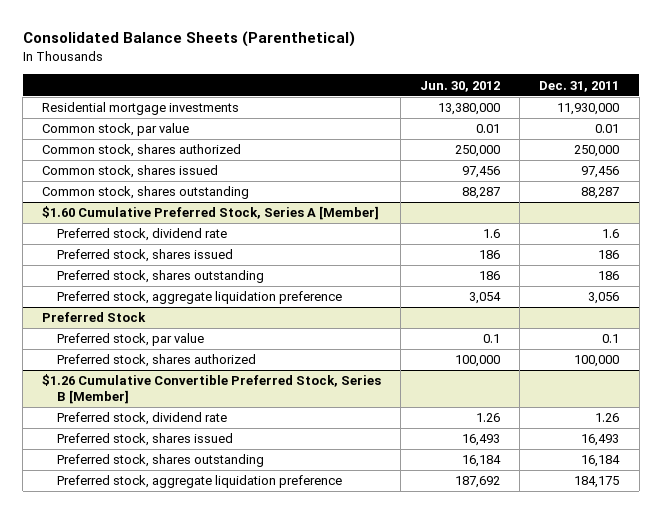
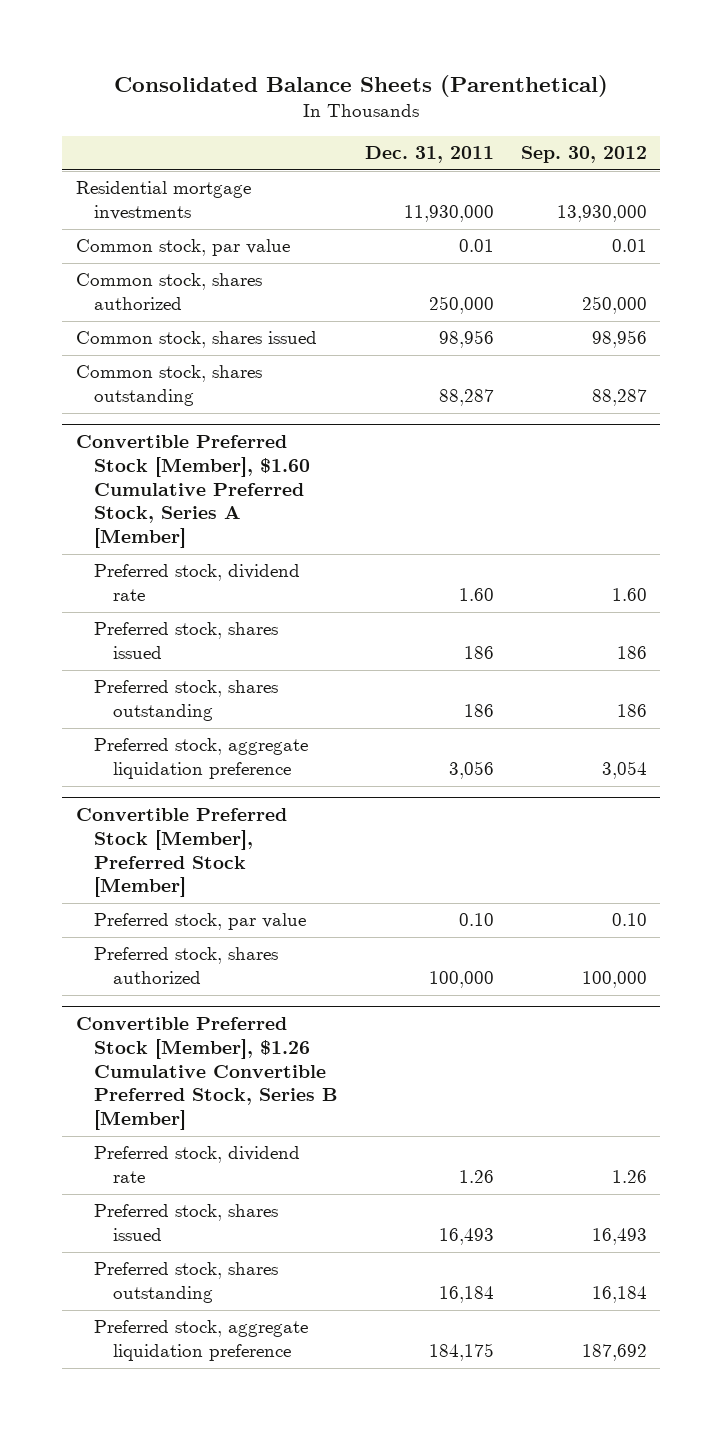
- | Jun. 30, 2012 | Dec. 31, 2011
+ | Dec. 31, 2011 | Sep. 30, 2012
- Common stock, shares issued | 97,456 | 97,456
+ Common stock, shares issued | 98,956 | 98,956
- $1.60 Cumulative Preferred Stock, Series A [Member]
- Preferred stock, dividend rate | 1.6 | 1.6
+ Convertible Preferred Stock [Member], $1.60 Cumulative Preferred Stock, Series A [Member]
+ Preferred stock, dividend rate | 1.60 | 1.60
- Preferred Stock
- Preferred stock, par value | 0.1 | 0.1
+ Convertible Preferred Stock [Member], Preferred Stock [Member]
+ Preferred stock, par value | 0.10 | 0.10
- $1.26 Cumulative Convertible Preferred Stock, Series B [Member]
+ Convertible Preferred Stock [Member], $1.26 Cumulative Convertible Preferred Stock, Series B [Member]

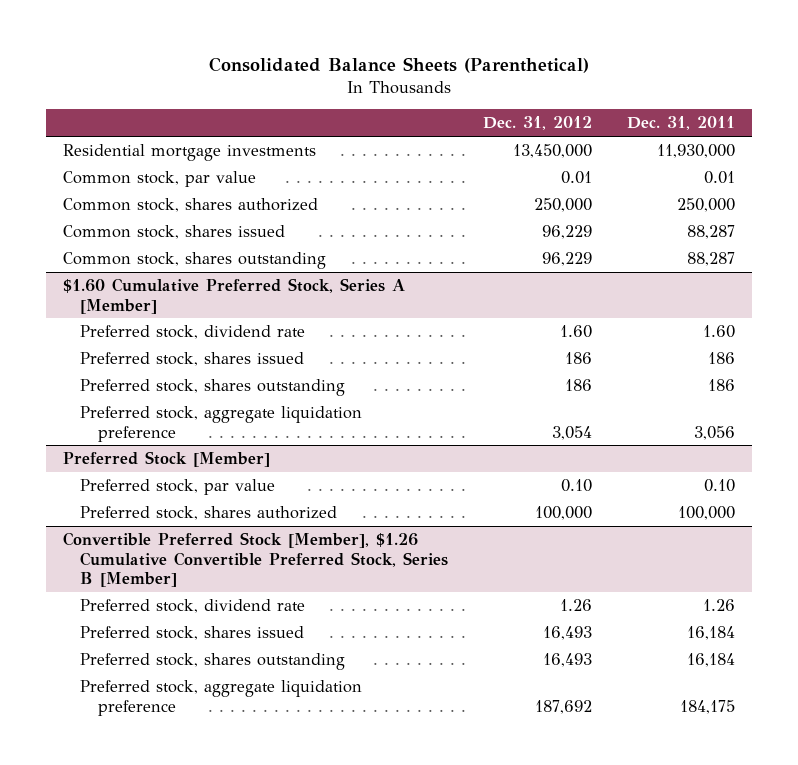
- | Dec. 31, 2011 | Sep. 30, 2012
+ | Dec. 31, 2012 | Dec. 31, 2011
- Common stock, shares issued | 98,956 | 98,956
+ Common stock, shares issued | 96,229 | 88,287
- Convertible Preferred Stock [Member], $1.60 Cumulative Preferred Stock, Series A [Member]
+ $1.60 Cumulative Preferred Stock, Series A [Member]
- Convertible Preferred Stock [Member], Preferred Stock [Member]
+ Preferred Stock [Member]
@ Convertible Preferred Stock [Member], $1.26 Cumulative Convertible Preferred Stock, Series B [Member]
- Preferred stock, shares issued | 16,493 | 16,493
+ Preferred stock, shares issued | 16,493 | 16,184

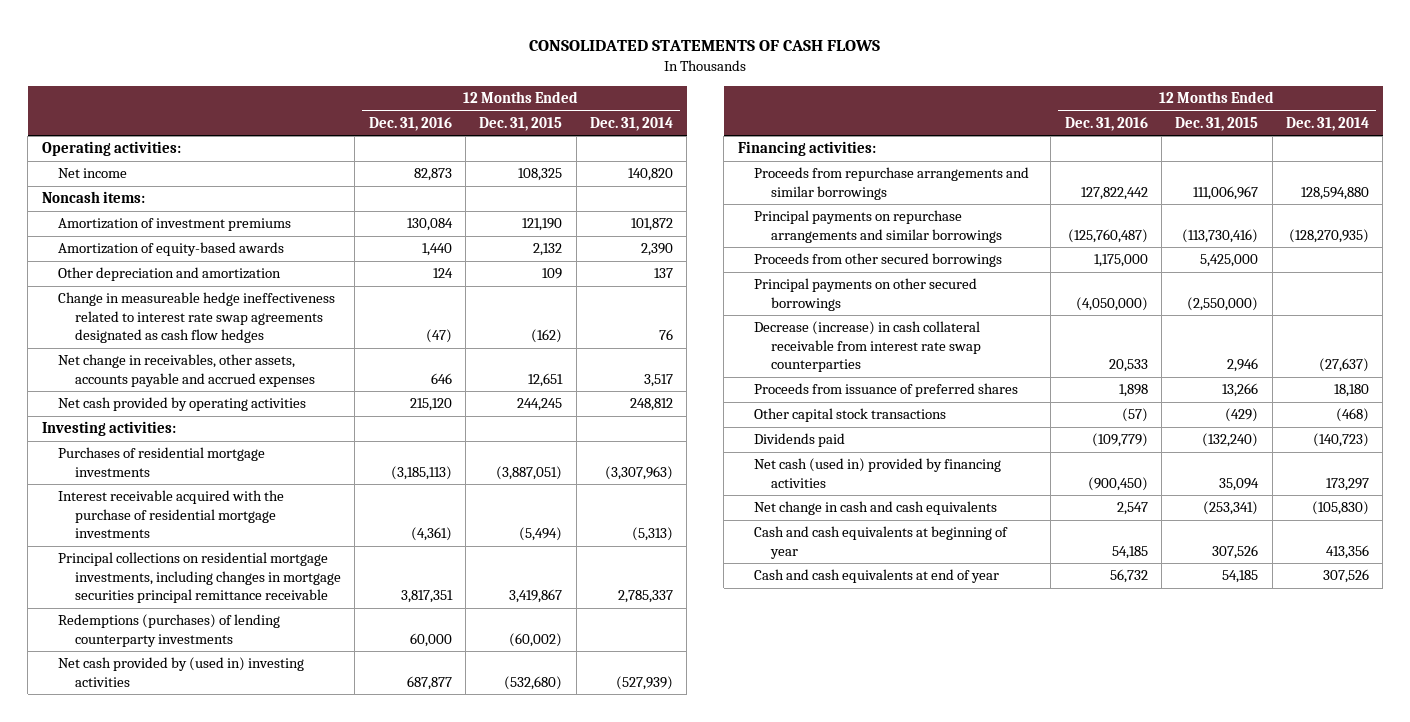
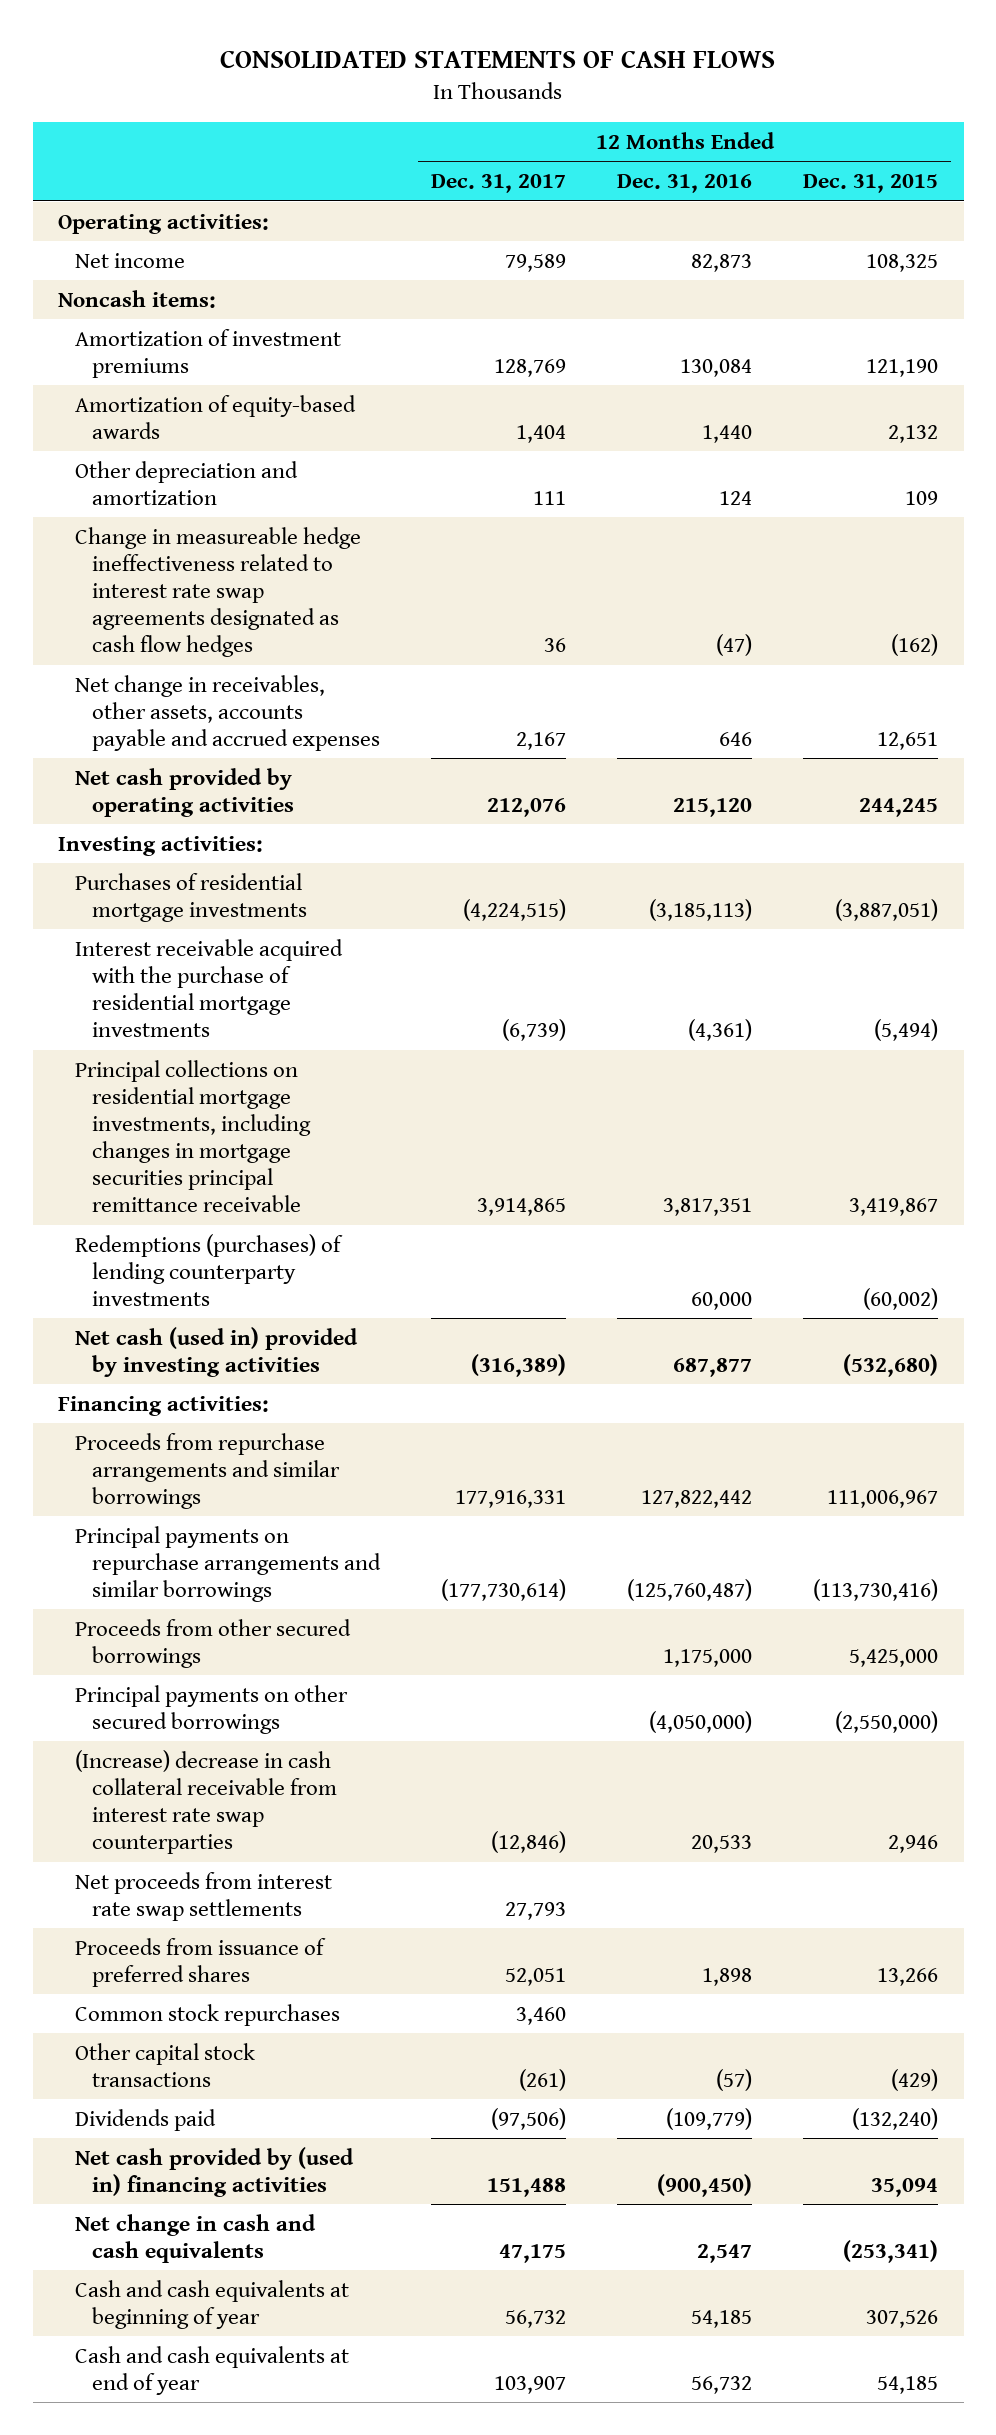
- | 12 Months Ended Dec. 31, 2016 | 12 Months Ended Dec. 31, 2015 | 12 Months Ended Dec. 31, 2014
+ | 12 Months Ended Dec. 31, 2017 | 12 Months Ended Dec. 31, 2016 | 12 Months Ended Dec. 31, 2015
- Net cash provided by (used in) investing activities | 687,877 | (532,680) | (527,939)
+ Net cash (used in) provided by investing activities | (316,389) | 687,877 | (532,680)
- Decrease (increase) in cash collateral receivable from interest rate swap counterparties | 20,533 | 2,946 | (27,637)
+ (Increase) decrease in cash collateral receivable from interest rate swap counterparties | (12,846) | 20,533 | 2,946
+ Net proceeds from interest rate swap settlements | 27,793 | |
+ Common stock repurchases | 3,460 | |
- Net cash (used in) provided by financing activities | (900,450) | 35,094 | 173,297
+ Net cash provided by (used in) financing activities | 151,488 | (900,450) | 35,094

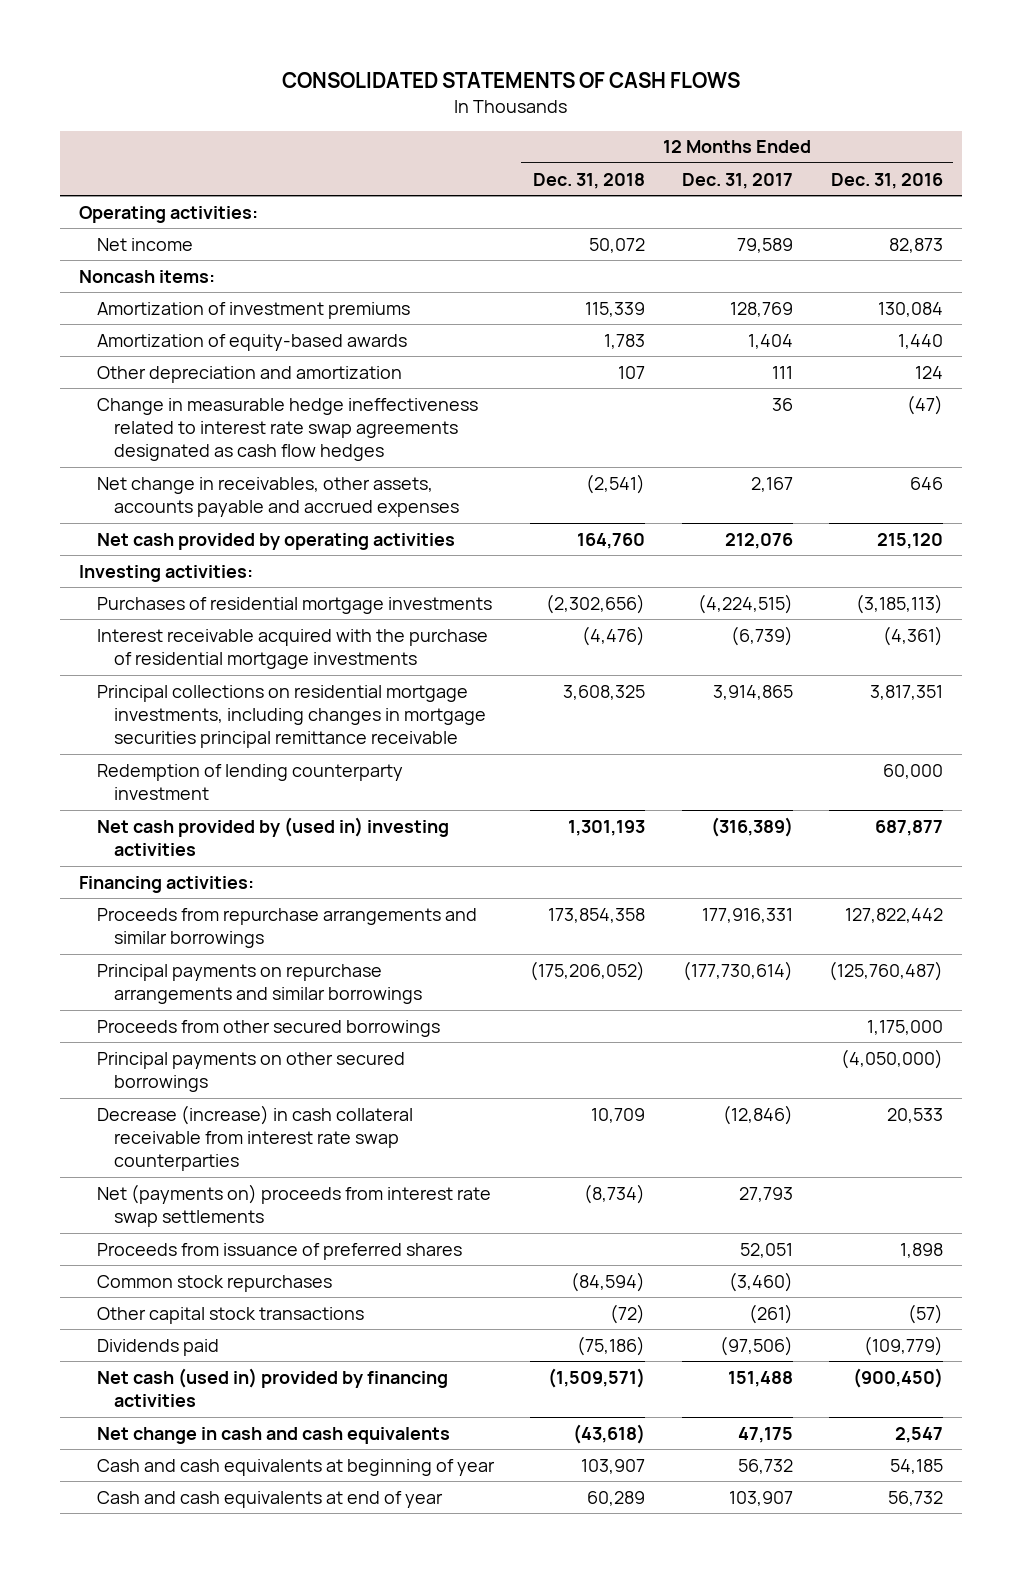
- | 12 Months Ended Dec. 31, 2017 | 12 Months Ended Dec. 31, 2016 | 12 Months Ended Dec. 31, 2015
+ | 12 Months Ended Dec. 31, 2018 | 12 Months Ended Dec. 31, 2017 | 12 Months Ended Dec. 31, 2016
- Change in measureable hedge ineffectiveness related to interest rate swap agreements designated as cash flow hedges | 36 | (47) | (162)
+ Change in measurable hedge ineffectiveness related to interest rate swap agreements designated as cash flow hedges | | 36 | (47)
- Redemptions (purchases) of lending counterparty investments | | 60,000 | (60,002)
- Net cash (used in) provided by investing activities | (316,389) | 687,877 | (532,680)
+ Redemption of lending counterparty investment | | | 60,000
+ Net cash provided by (used in) investing activities | 1,301,193 | (316,389) | 687,877
- (Increase) decrease in cash collateral receivable from interest rate swap counterparties | (12,846) | 20,533 | 2,946
- Net proceeds from interest rate swap settlements | 27,793 | |
+ Decrease (increase) in cash collateral receivable from interest rate swap counterparties | 10,709 | (12,846) | 20,533
+ Net (payments on) proceeds from interest rate swap settlements | (8,734) | 27,793 |
- Common stock repurchases | 3,460 | |
+ Common stock repurchases | (84,594) | (3,460) |
- Net cash provided by (used in) financing activities | 151,488 | (900,450) | 35,094
+ Net cash (used in) provided by financing activities | (1,509,571) | 151,488 | (900,450)

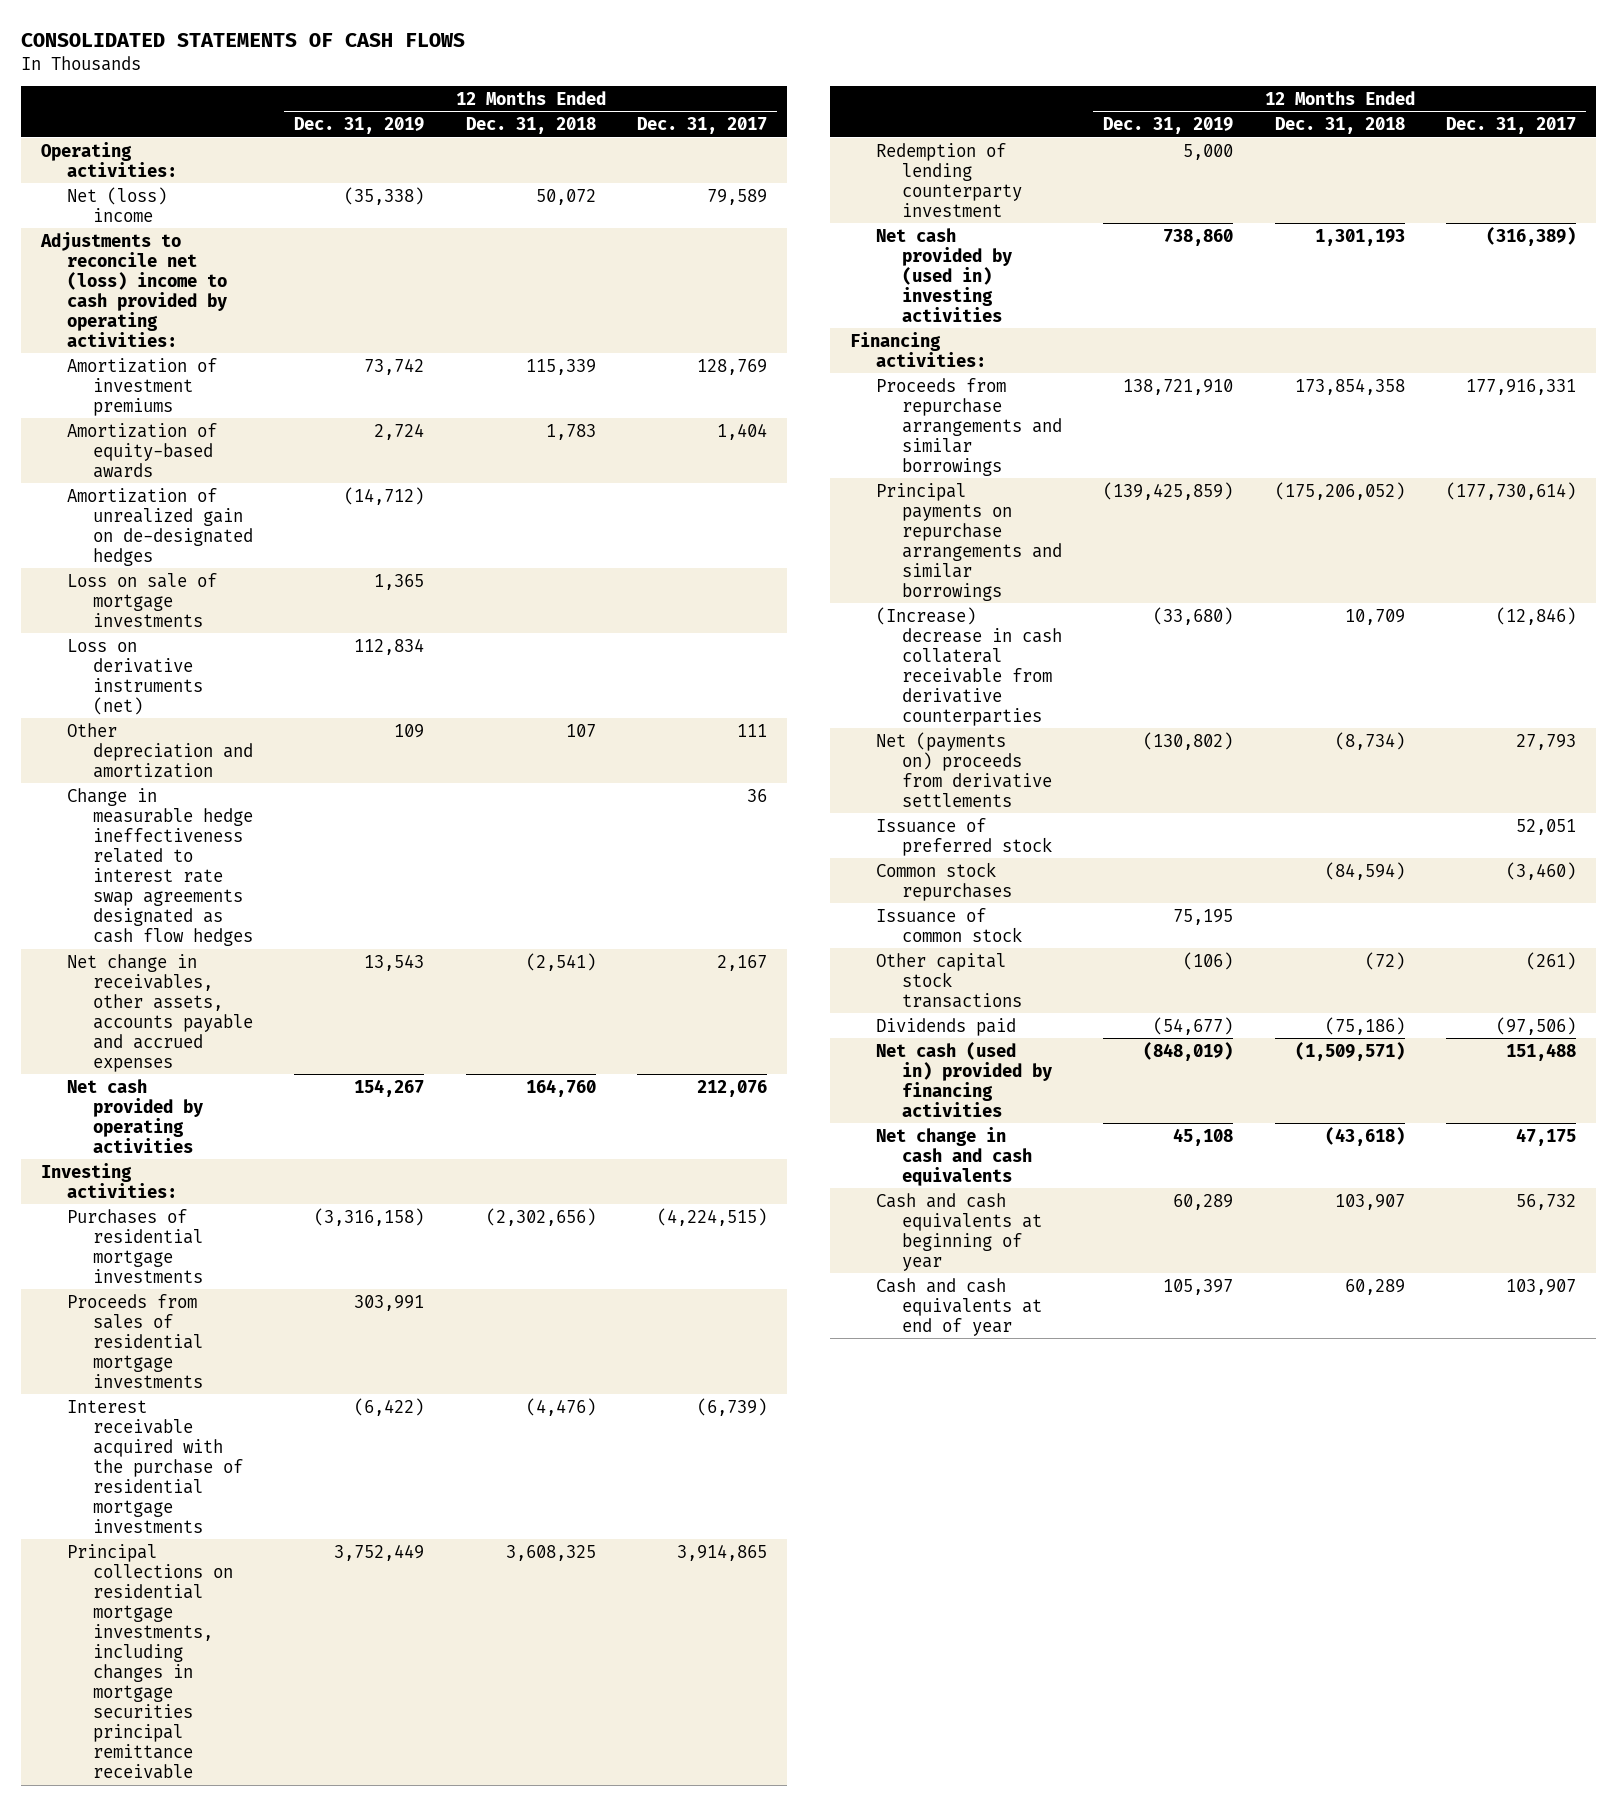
- | 12 Months Ended Dec. 31, 2018 | 12 Months Ended Dec. 31, 2017 | 12 Months Ended Dec. 31, 2016
+ | 12 Months Ended Dec. 31, 2019 | 12 Months Ended Dec. 31, 2018 | 12 Months Ended Dec. 31, 2017
- Net income | 50,072 | 79,589 | 82,873
- Noncash items:
+ Net (loss) income | (35,338) | 50,072 | 79,589
+ Adjustments to reconcile net (loss) income to cash provided by operating activities:
+ Amortization of unrealized gain on de-designated hedges | (14,712) | |
+ Loss on sale of mortgage investments | 1,365 | |
+ Loss on derivative instruments (net) | 112,834 | |
+ Proceeds from sales of residential mortgage investments | 303,991 | |
- Proceeds from other secured borrowings | | | 1,175,000
- Principal payments on other secured borrowings | | | (4,050,000)
- Decrease (increase) in cash collateral receivable from interest rate swap counterparties | 10,709 | (12,846) | 20,533
- Net (payments on) proceeds from interest rate swap settlements | (8,734) | 27,793 |
- Proceeds from issuance of preferred shares | | 52,051 | 1,898
+ (Increase) decrease in cash collateral receivable from derivative counterparties | (33,680) | 10,709 | (12,846)
+ Net (payments on) proceeds from derivative settlements | (130,802) | (8,734) | 27,793
+ Issuance of preferred stock | | | 52,051
+ Issuance of common stock | 75,195 | |

